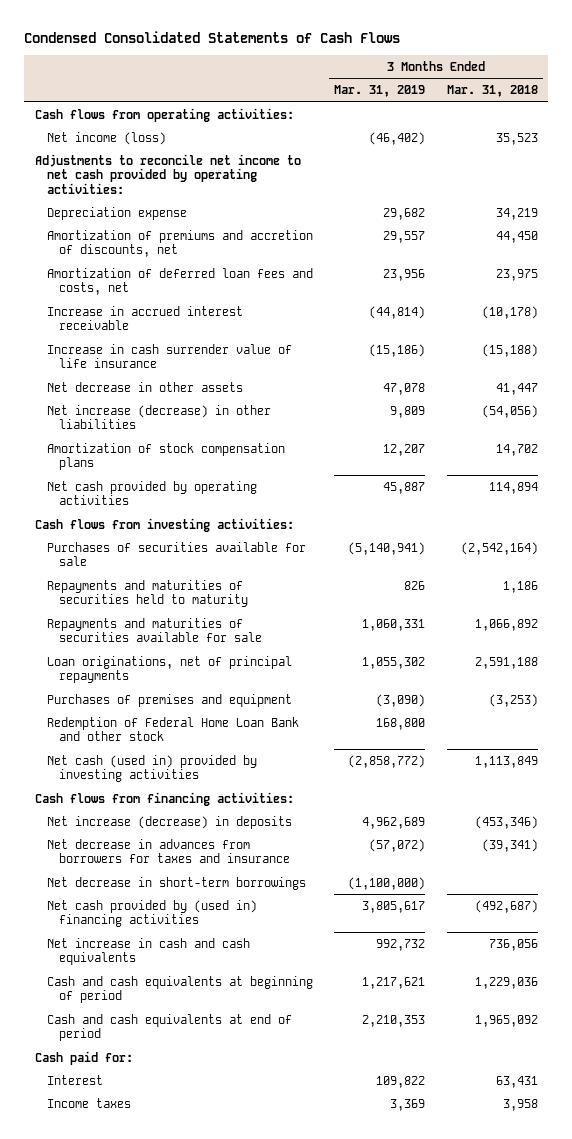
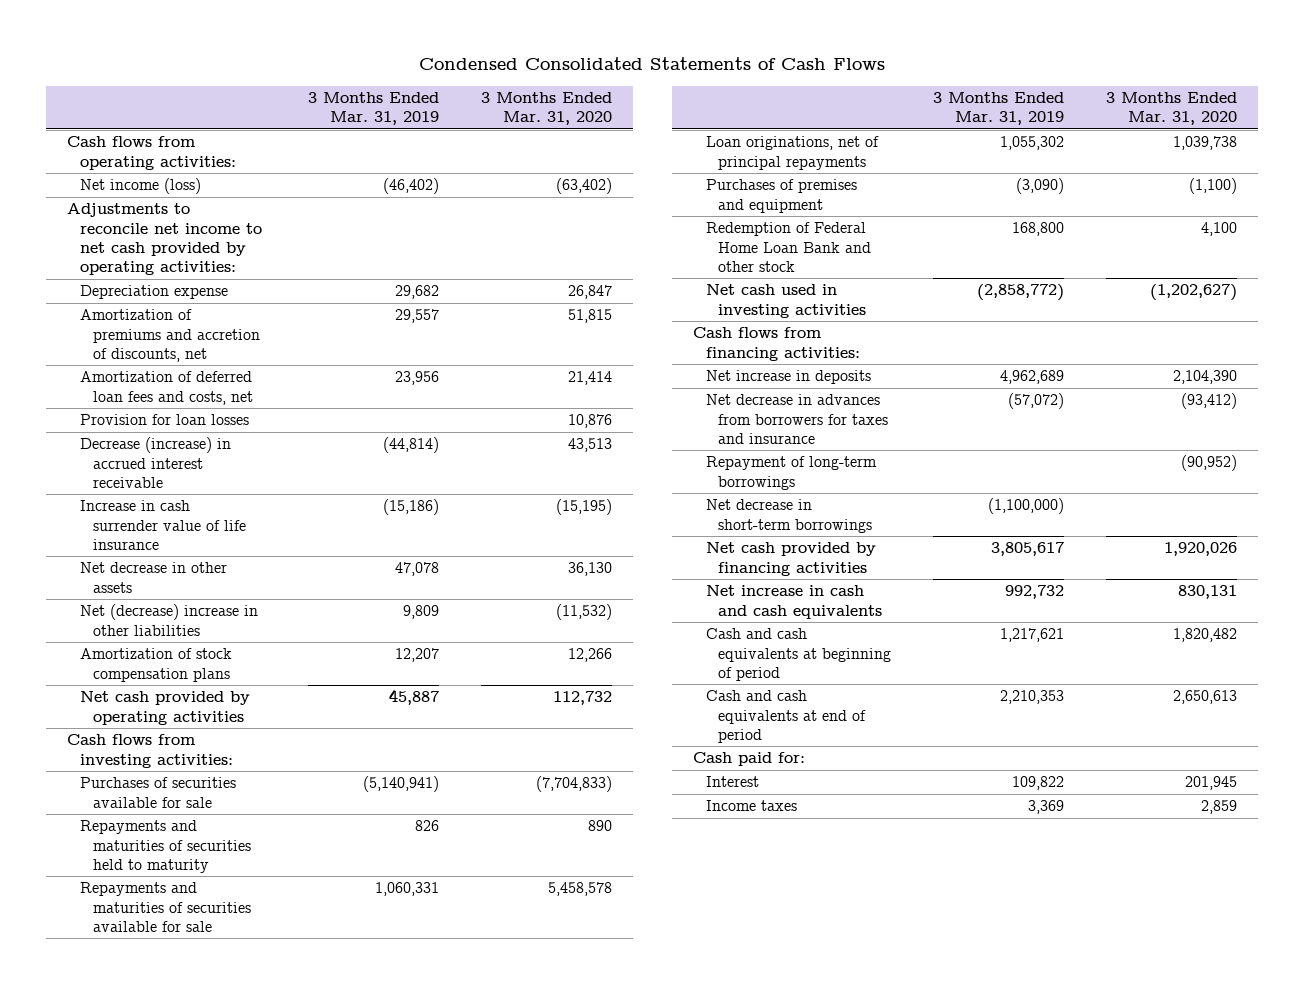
- | 3 Months Ended Mar. 31, 2019 | 3 Months Ended Mar. 31, 2018
+ | 3 Months Ended Mar. 31, 2019 | 3 Months Ended Mar. 31, 2020
- Increase in accrued interest receivable | (44,814) | (10,178)
+ Provision for loan losses | | 10,876
+ Decrease (increase) in accrued interest receivable | (44,814) | 43,513
- Net increase (decrease) in other liabilities | 9,809 | (54,056)
+ Net (decrease) increase in other liabilities | 9,809 | (11,532)
- Net cash (used in) provided by investing activities | (2,858,772) | 1,113,849
+ Net cash used in investing activities | (2,858,772) | (1,202,627)
- Net increase (decrease) in deposits | 4,962,689 | (453,346)
+ Net increase in deposits | 4,962,689 | 2,104,390
+ Repayment of long-term borrowings | | (90,952)
- Net cash provided by (used in) financing activities | 3,805,617 | (492,687)
+ Net cash provided by financing activities | 3,805,617 | 1,920,026

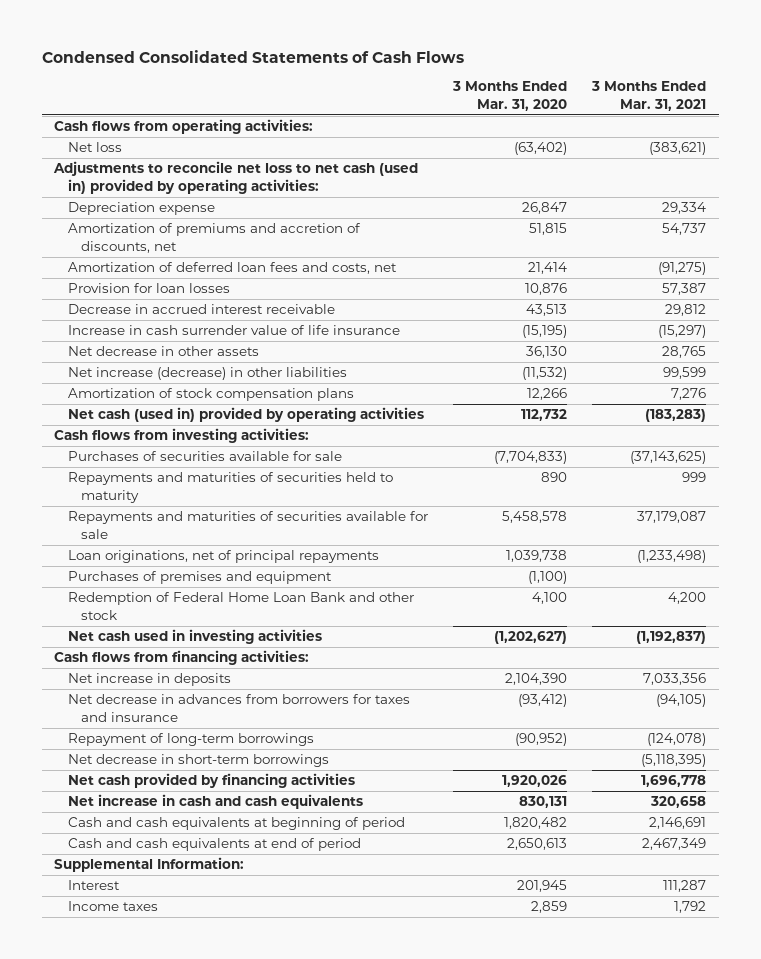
- | 3 Months Ended Mar. 31, 2019 | 3 Months Ended Mar. 31, 2020
+ | 3 Months Ended Mar. 31, 2020 | 3 Months Ended Mar. 31, 2021
- Net income (loss) | (46,402) | (63,402)
- Adjustments to reconcile net income to net cash provided by operating activities:
+ Net loss | (63,402) | (383,621)
+ Adjustments to reconcile net loss to net cash (used in) provided by operating activities:
- Decrease (increase) in accrued interest receivable | (44,814) | 43,513
+ Decrease in accrued interest receivable | 43,513 | 29,812
- Net (decrease) increase in other liabilities | 9,809 | (11,532)
+ Net increase (decrease) in other liabilities | (11,532) | 99,599
- Net cash provided by operating activities | 45,887 | 112,732
+ Net cash (used in) provided by operating activities | 112,732 | (183,283)
- Cash paid for:
+ Supplemental Information:

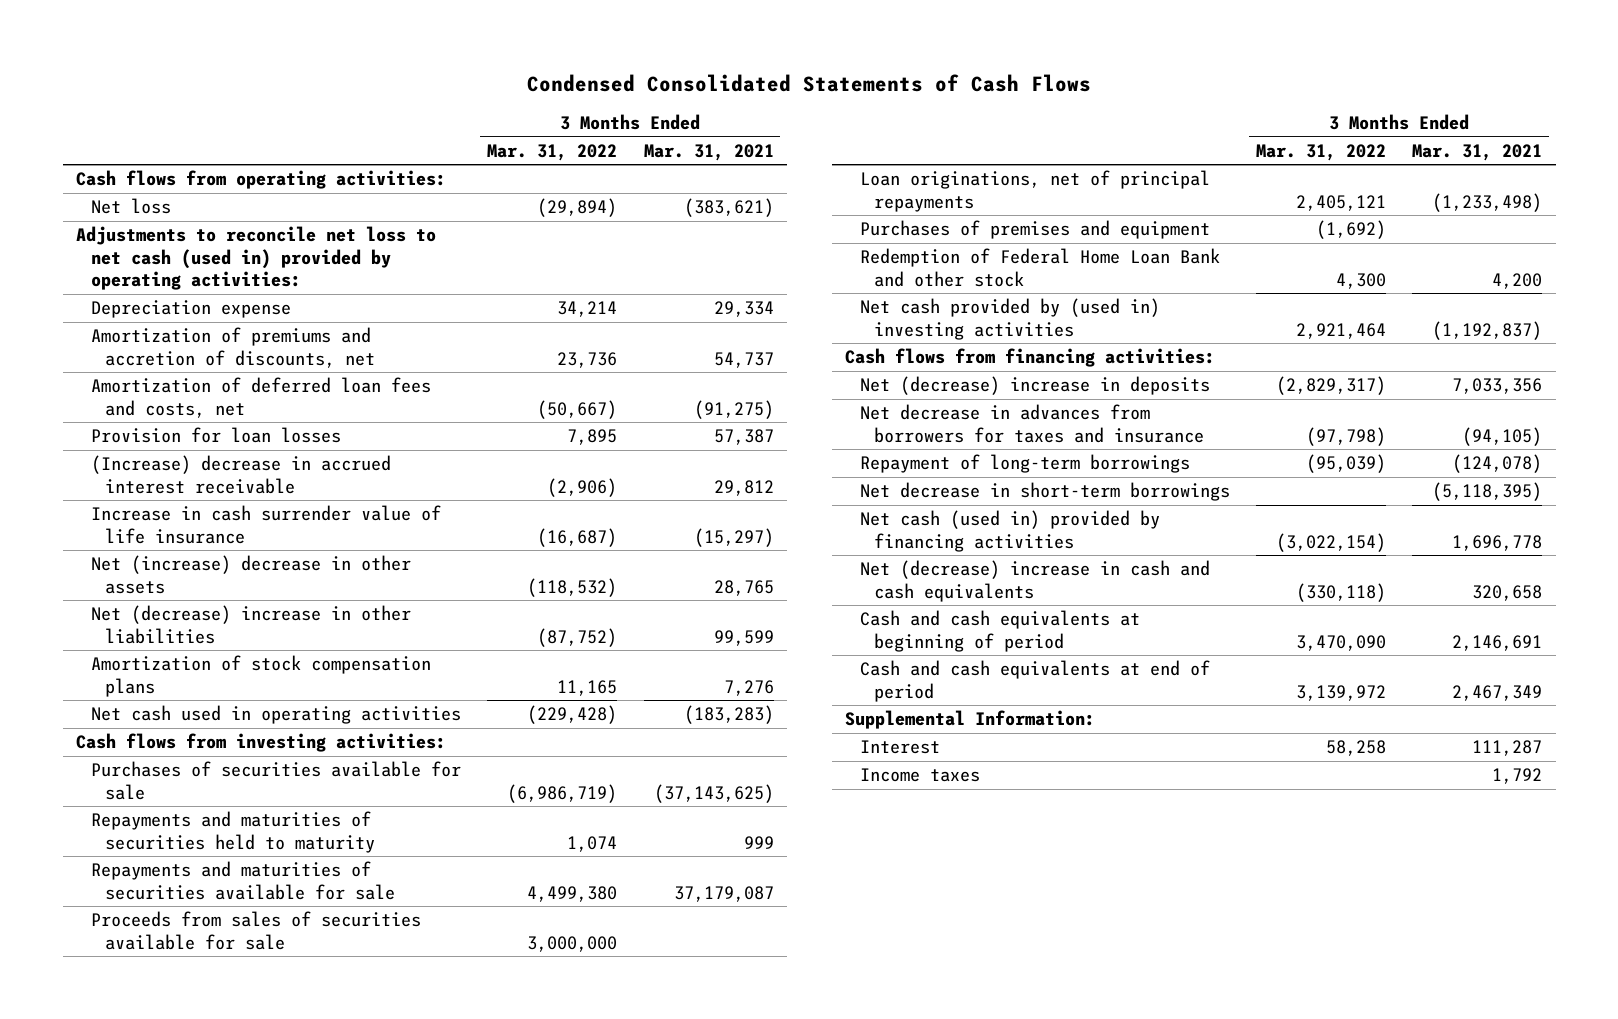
- | 3 Months Ended Mar. 31, 2020 | 3 Months Ended Mar. 31, 2021
+ | 3 Months Ended Mar. 31, 2022 | 3 Months Ended Mar. 31, 2021
- Decrease in accrued interest receivable | 43,513 | 29,812
+ (Increase) decrease in accrued interest receivable | (2,906) | 29,812
- Net decrease in other assets | 36,130 | 28,765
- Net increase (decrease) in other liabilities | (11,532) | 99,599
+ Net (increase) decrease in other assets | (118,532) | 28,765
+ Net (decrease) increase in other liabilities | (87,752) | 99,599
- Net cash (used in) provided by operating activities | 112,732 | (183,283)
+ Net cash used in operating activities | (229,428) | (183,283)
+ Proceeds from sales of securities available for sale | 3,000,000 |
- Net cash used in investing activities | (1,202,627) | (1,192,837)
+ Net cash provided by (used in) investing activities | 2,921,464 | (1,192,837)
- Net increase in deposits | 2,104,390 | 7,033,356
+ Net (decrease) increase in deposits | (2,829,317) | 7,033,356
- Net cash provided by financing activities | 1,920,026 | 1,696,778
- Net increase in cash and cash equivalents | 830,131 | 320,658
+ Net cash (used in) provided by financing activities | (3,022,154) | 1,696,778
+ Net (decrease) increase in cash and cash equivalents | (330,118) | 320,658

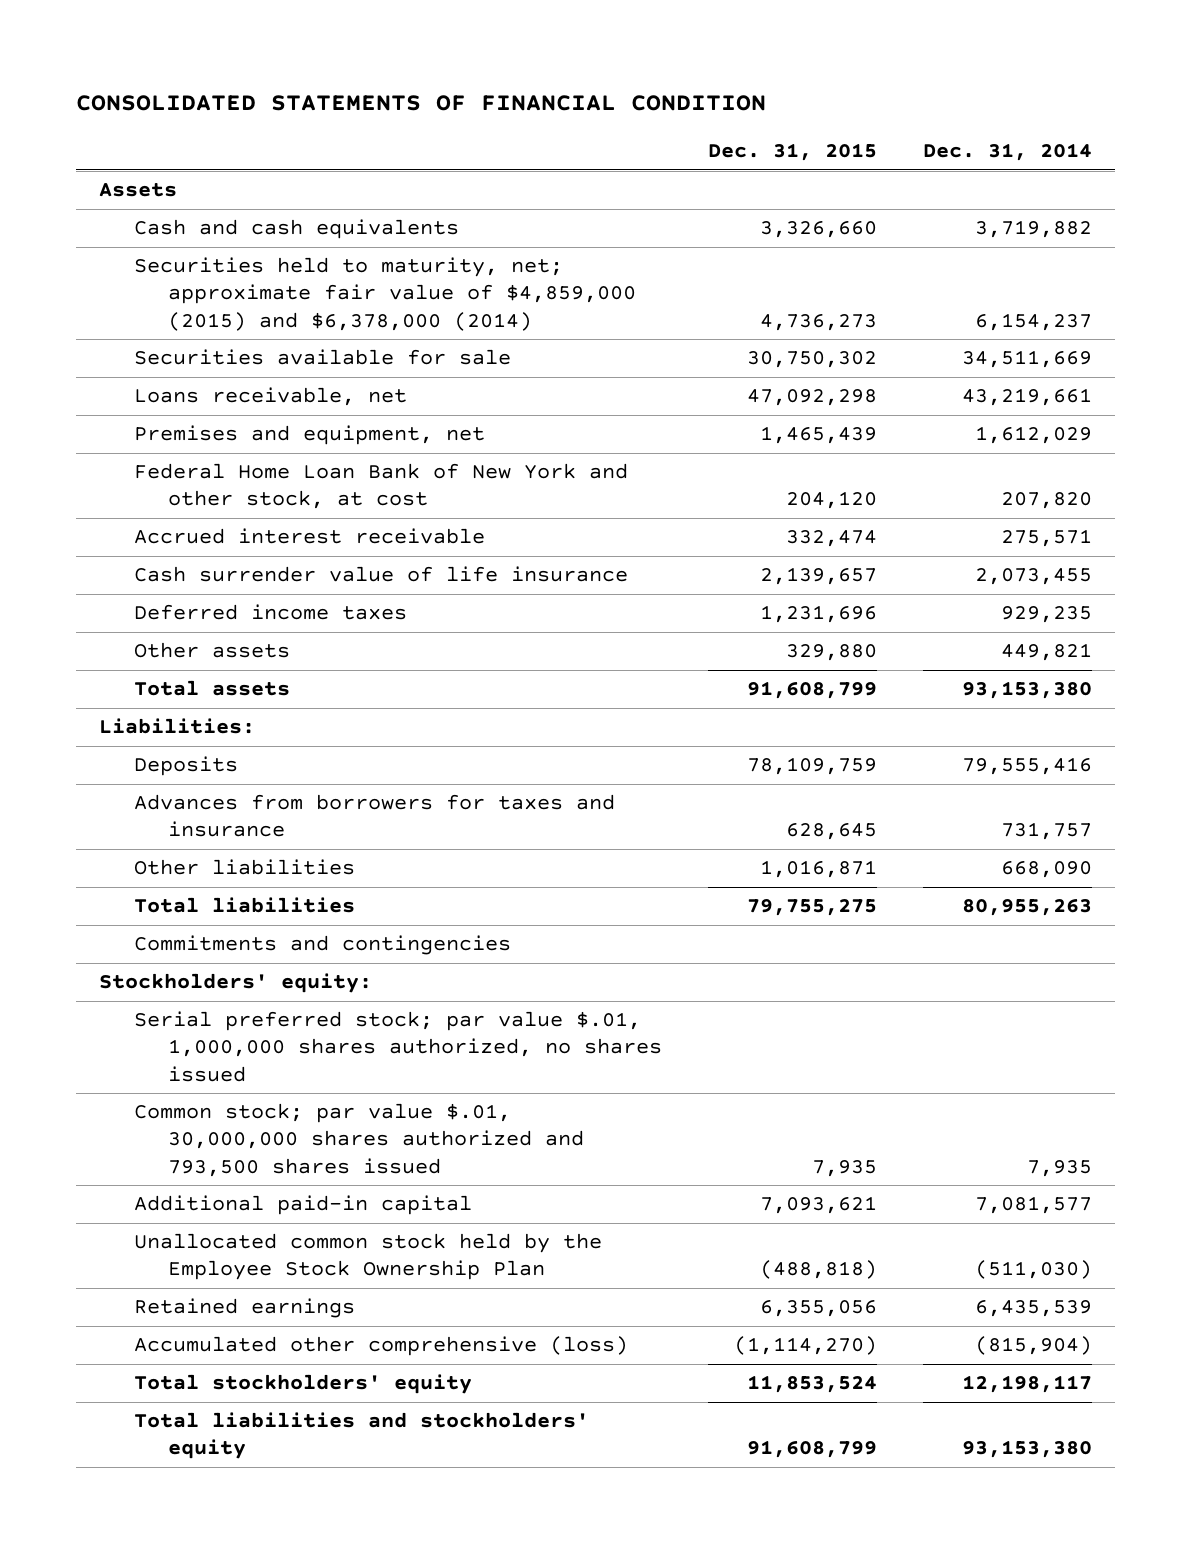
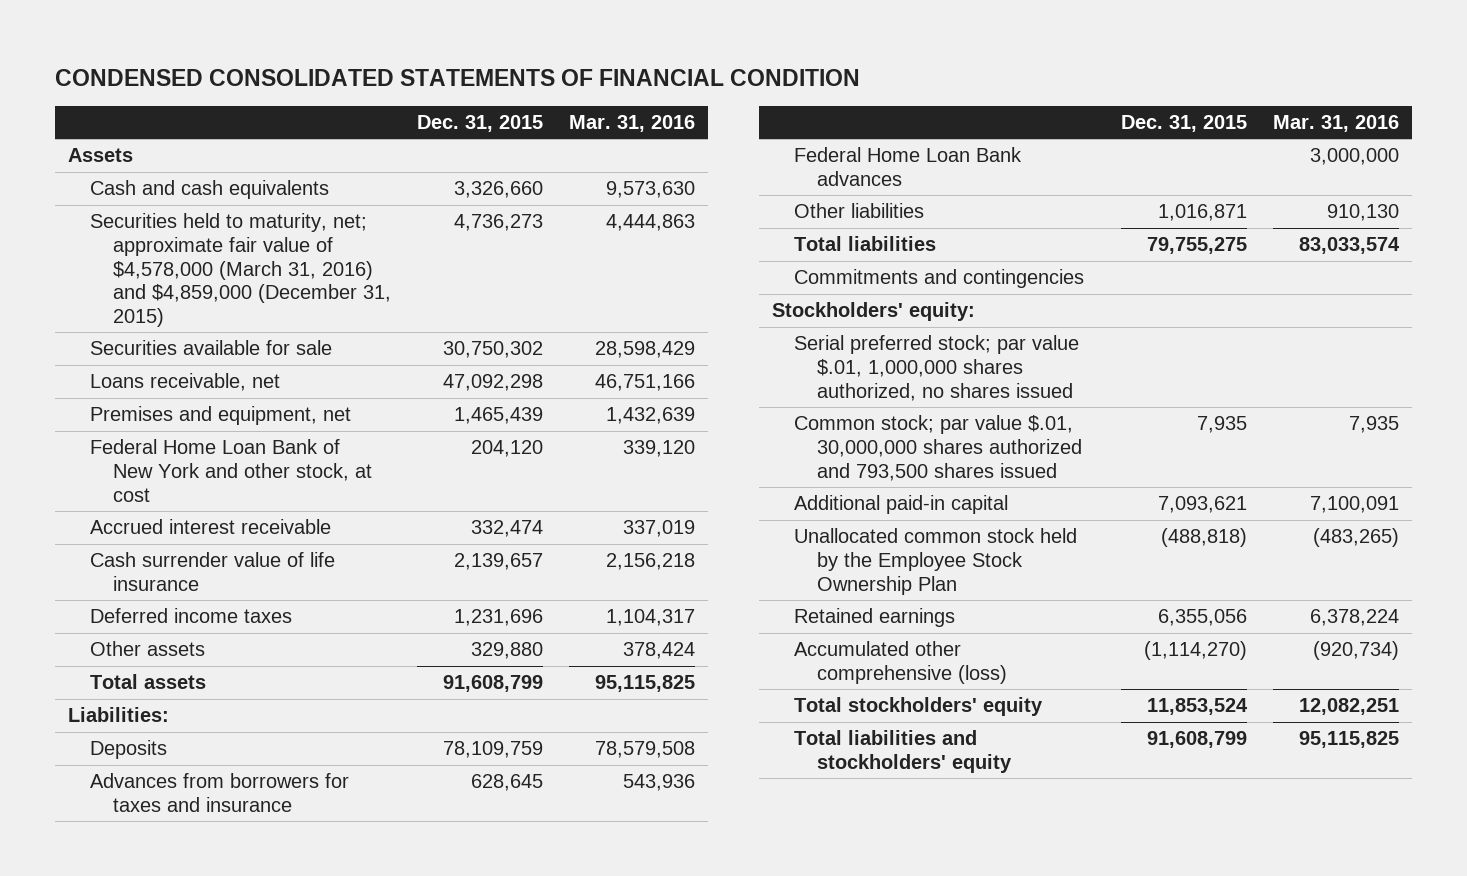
- CONSOLIDATED STATEMENTS OF FINANCIAL CONDITION
+ CONDENSED CONSOLIDATED STATEMENTS OF FINANCIAL CONDITION
- | Dec. 31, 2015 | Dec. 31, 2014
+ | Dec. 31, 2015 | Mar. 31, 2016
- Securities held to maturity, net; approximate fair value of $4,859,000 (2015) and $6,378,000 (2014) | 4,736,273 | 6,154,237
+ Securities held to maturity, net; approximate fair value of $4,578,000 (March 31, 2016) and $4,859,000 (December 31, 2015) | 4,736,273 | 4,444,863
+ Federal Home Loan Bank advances | | 3,000,000

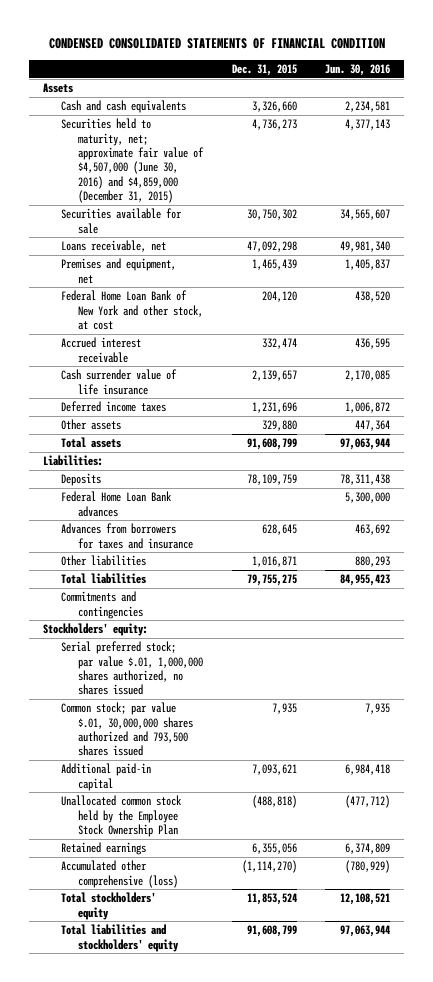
- | Dec. 31, 2015 | Mar. 31, 2016
+ | Dec. 31, 2015 | Jun. 30, 2016
- Securities held to maturity, net; approximate fair value of $4,578,000 (March 31, 2016) and $4,859,000 (December 31, 2015) | 4,736,273 | 4,444,863
+ Securities held to maturity, net; approximate fair value of $4,507,000 (June 30, 2016) and $4,859,000 (December 31, 2015) | 4,736,273 | 4,377,143
moved down: Advances from borrowers for taxes and insurance | 628,645 | 463,692

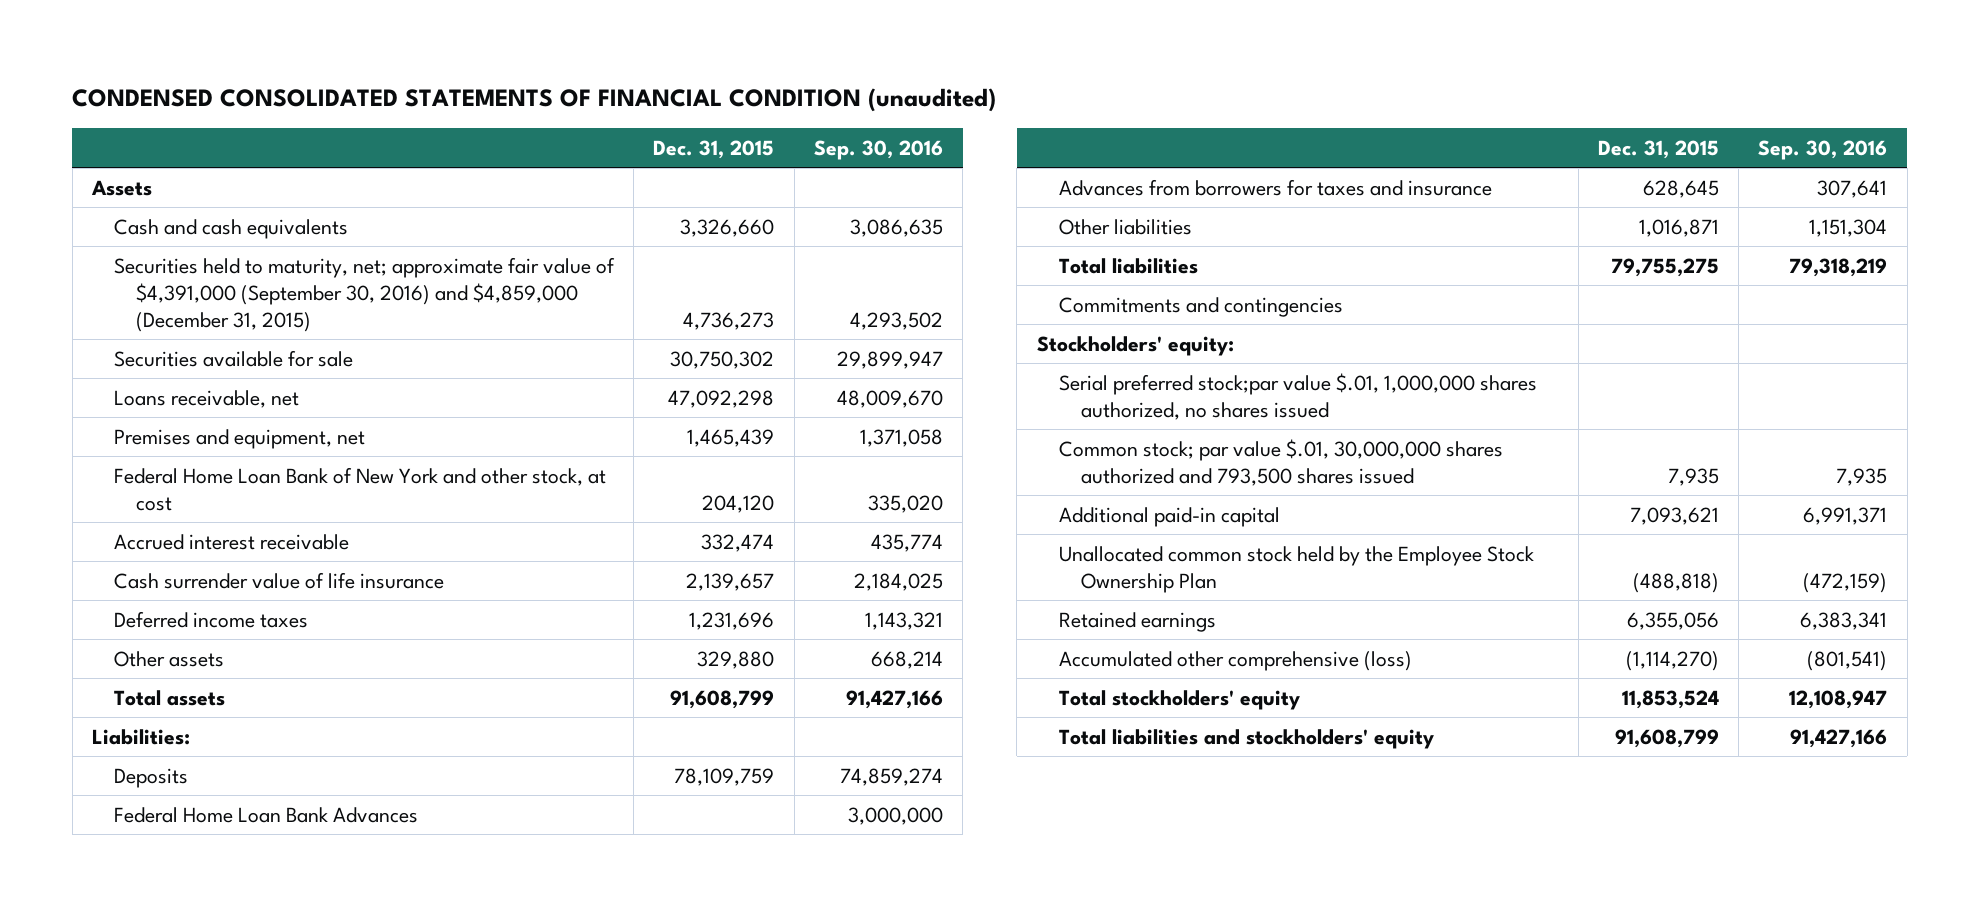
- CONDENSED CONSOLIDATED STATEMENTS OF FINANCIAL CONDITION
+ CONDENSED CONSOLIDATED STATEMENTS OF FINANCIAL CONDITION (unaudited)
- | Dec. 31, 2015 | Jun. 30, 2016
+ | Dec. 31, 2015 | Sep. 30, 2016
- Securities held to maturity, net; approximate fair value of $4,507,000 (June 30, 2016) and $4,859,000 (December 31, 2015) | 4,736,273 | 4,377,143
+ Securities held to maturity, net; approximate fair value of $4,391,000 (September 30, 2016) and $4,859,000 (December 31, 2015) | 4,736,273 | 4,293,502
- Federal Home Loan Bank advances | | 5,300,000
+ Federal Home Loan Bank Advances | | 3,000,000
- Serial preferred stock; par value $.01, 1,000,000 shares authorized, no shares issued
+ Serial preferred stock;par value $.01, 1,000,000 shares authorized, no shares issued

